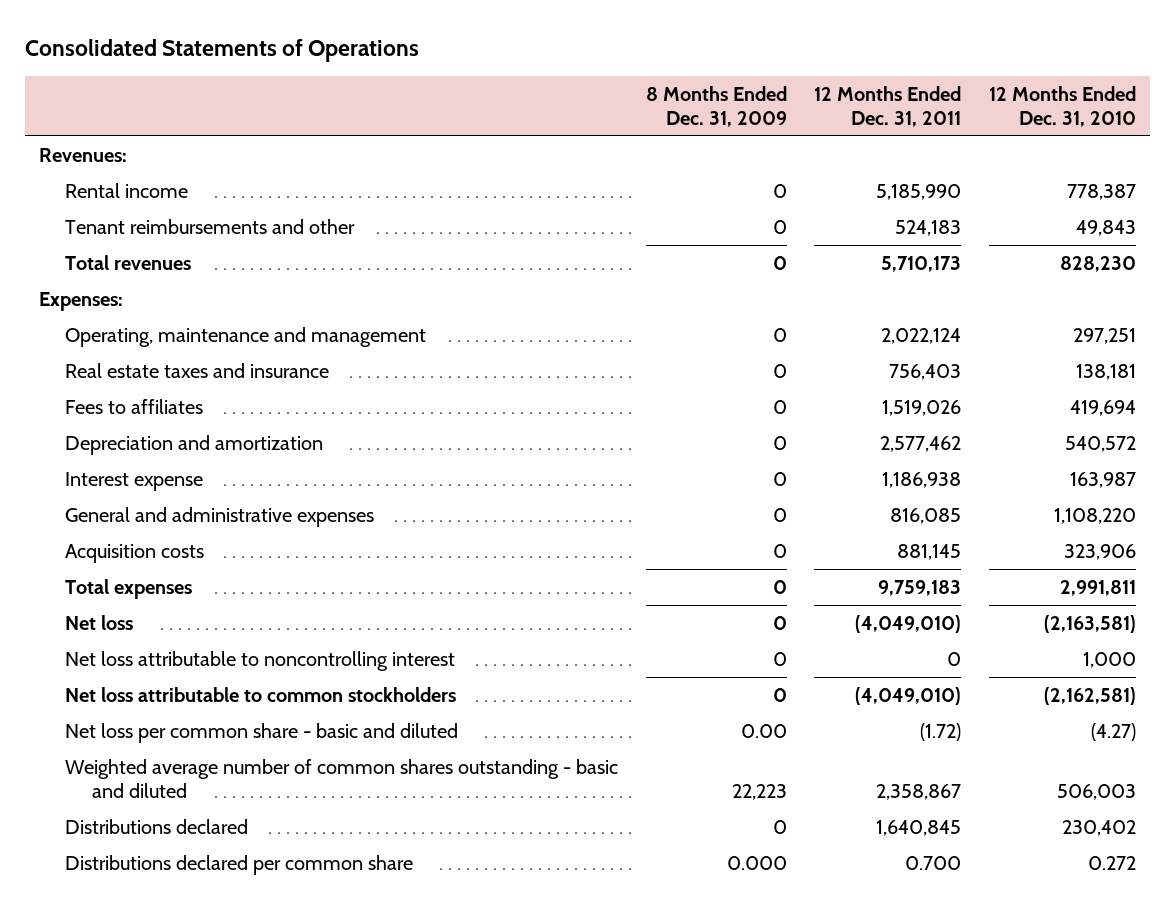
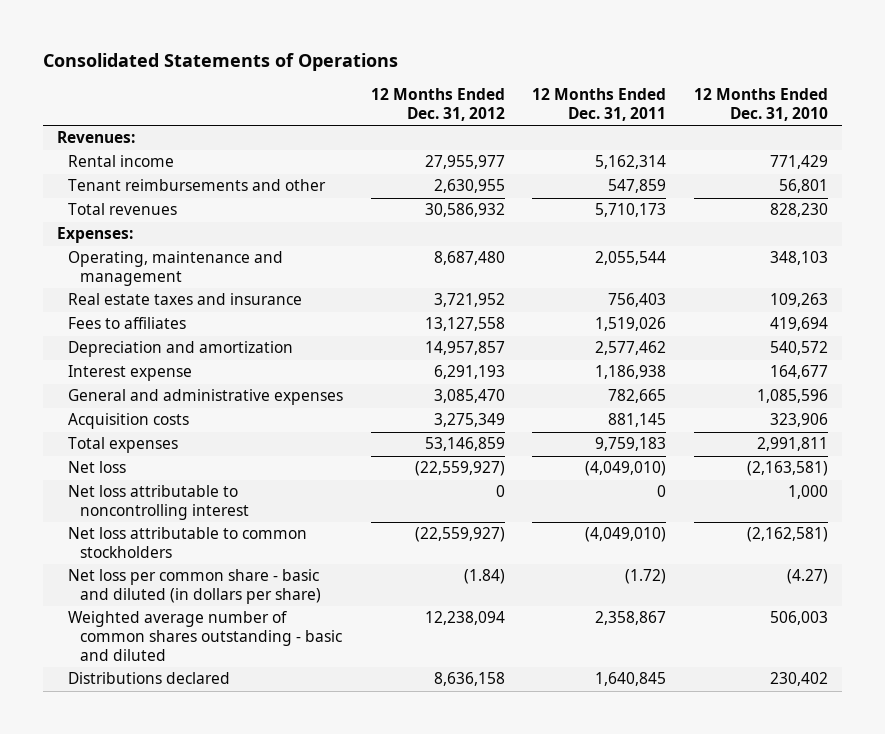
- | 8 Months Ended Dec. 31, 2009 | 12 Months Ended Dec. 31, 2011 | 12 Months Ended Dec. 31, 2010
+ | 12 Months Ended Dec. 31, 2012 | 12 Months Ended Dec. 31, 2011 | 12 Months Ended Dec. 31, 2010
- Rental income | 0 | 5,185,990 | 778,387
- Tenant reimbursements and other | 0 | 524,183 | 49,843
+ Rental income | 27,955,977 | 5,162,314 | 771,429
+ Tenant reimbursements and other | 2,630,955 | 547,859 | 56,801
- Operating, maintenance and management | 0 | 2,022,124 | 297,251
- Real estate taxes and insurance | 0 | 756,403 | 138,181
+ Operating, maintenance and management | 8,687,480 | 2,055,544 | 348,103
+ Real estate taxes and insurance | 3,721,952 | 756,403 | 109,263
- Interest expense | 0 | 1,186,938 | 163,987
- General and administrative expenses | 0 | 816,085 | 1,108,220
+ Interest expense | 6,291,193 | 1,186,938 | 164,677
+ General and administrative expenses | 3,085,470 | 782,665 | 1,085,596
- Net loss per common share - basic and diluted | 0.00 | (1.72) | (4.27)
+ Net loss per common share - basic and diluted (in dollars per share) | (1.84) | (1.72) | (4.27)
- Distributions declared per common share | 0.000 | 0.700 | 0.272

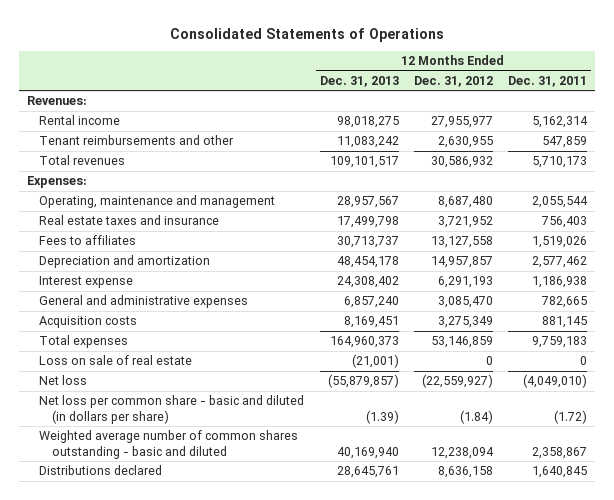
- | 12 Months Ended Dec. 31, 2012 | 12 Months Ended Dec. 31, 2011 | 12 Months Ended Dec. 31, 2010
+ | 12 Months Ended Dec. 31, 2013 | 12 Months Ended Dec. 31, 2012 | 12 Months Ended Dec. 31, 2011
+ Loss on sale of real estate | (21,001) | 0 | 0
- Net loss attributable to noncontrolling interest | 0 | 0 | 1,000
- Net loss attributable to common stockholders | (22,559,927) | (4,049,010) | (2,162,581)

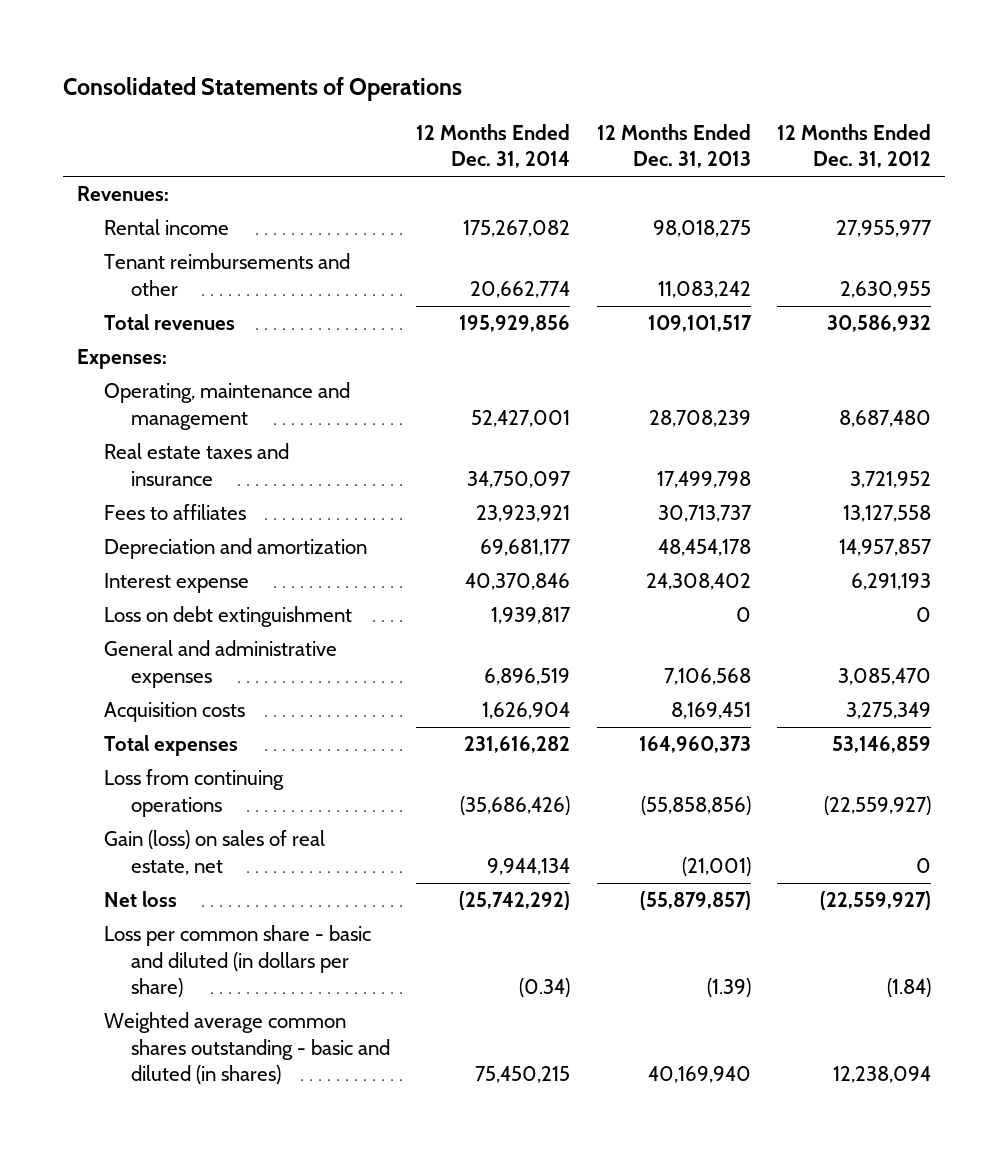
- | 12 Months Ended Dec. 31, 2013 | 12 Months Ended Dec. 31, 2012 | 12 Months Ended Dec. 31, 2011
+ | 12 Months Ended Dec. 31, 2014 | 12 Months Ended Dec. 31, 2013 | 12 Months Ended Dec. 31, 2012
- Operating, maintenance and management | 28,957,567 | 8,687,480 | 2,055,544
+ Operating, maintenance and management | 52,427,001 | 28,708,239 | 8,687,480
- General and administrative expenses | 6,857,240 | 3,085,470 | 782,665
+ Loss on debt extinguishment | 1,939,817 | 0 | 0
+ General and administrative expenses | 6,896,519 | 7,106,568 | 3,085,470
- Loss on sale of real estate | (21,001) | 0 | 0
+ Loss from continuing operations | (35,686,426) | (55,858,856) | (22,559,927)
+ Gain (loss) on sales of real estate, net | 9,944,134 | (21,001) | 0
- Net loss per common share - basic and diluted (in dollars per share) | (1.39) | (1.84) | (1.72)
- Weighted average number of common shares outstanding - basic and diluted | 40,169,940 | 12,238,094 | 2,358,867
- Distributions declared | 28,645,761 | 8,636,158 | 1,640,845
+ Loss per common share - basic and diluted (in dollars per share) | (0.34) | (1.39) | (1.84)
+ Weighted average common shares outstanding - basic and diluted (in shares) | 75,450,215 | 40,169,940 | 12,238,094

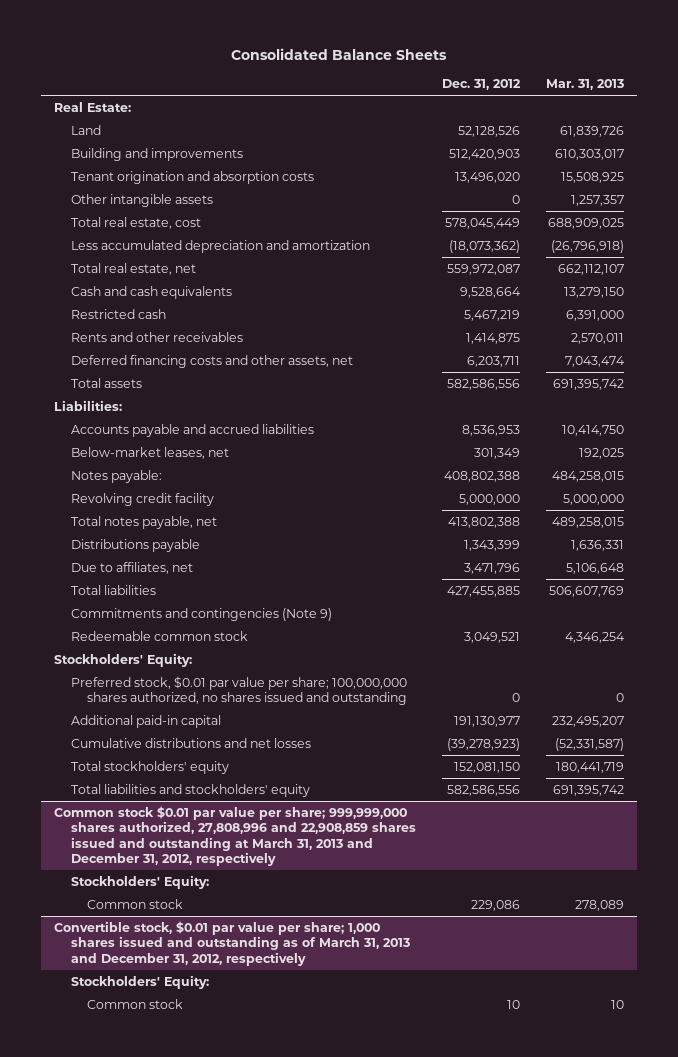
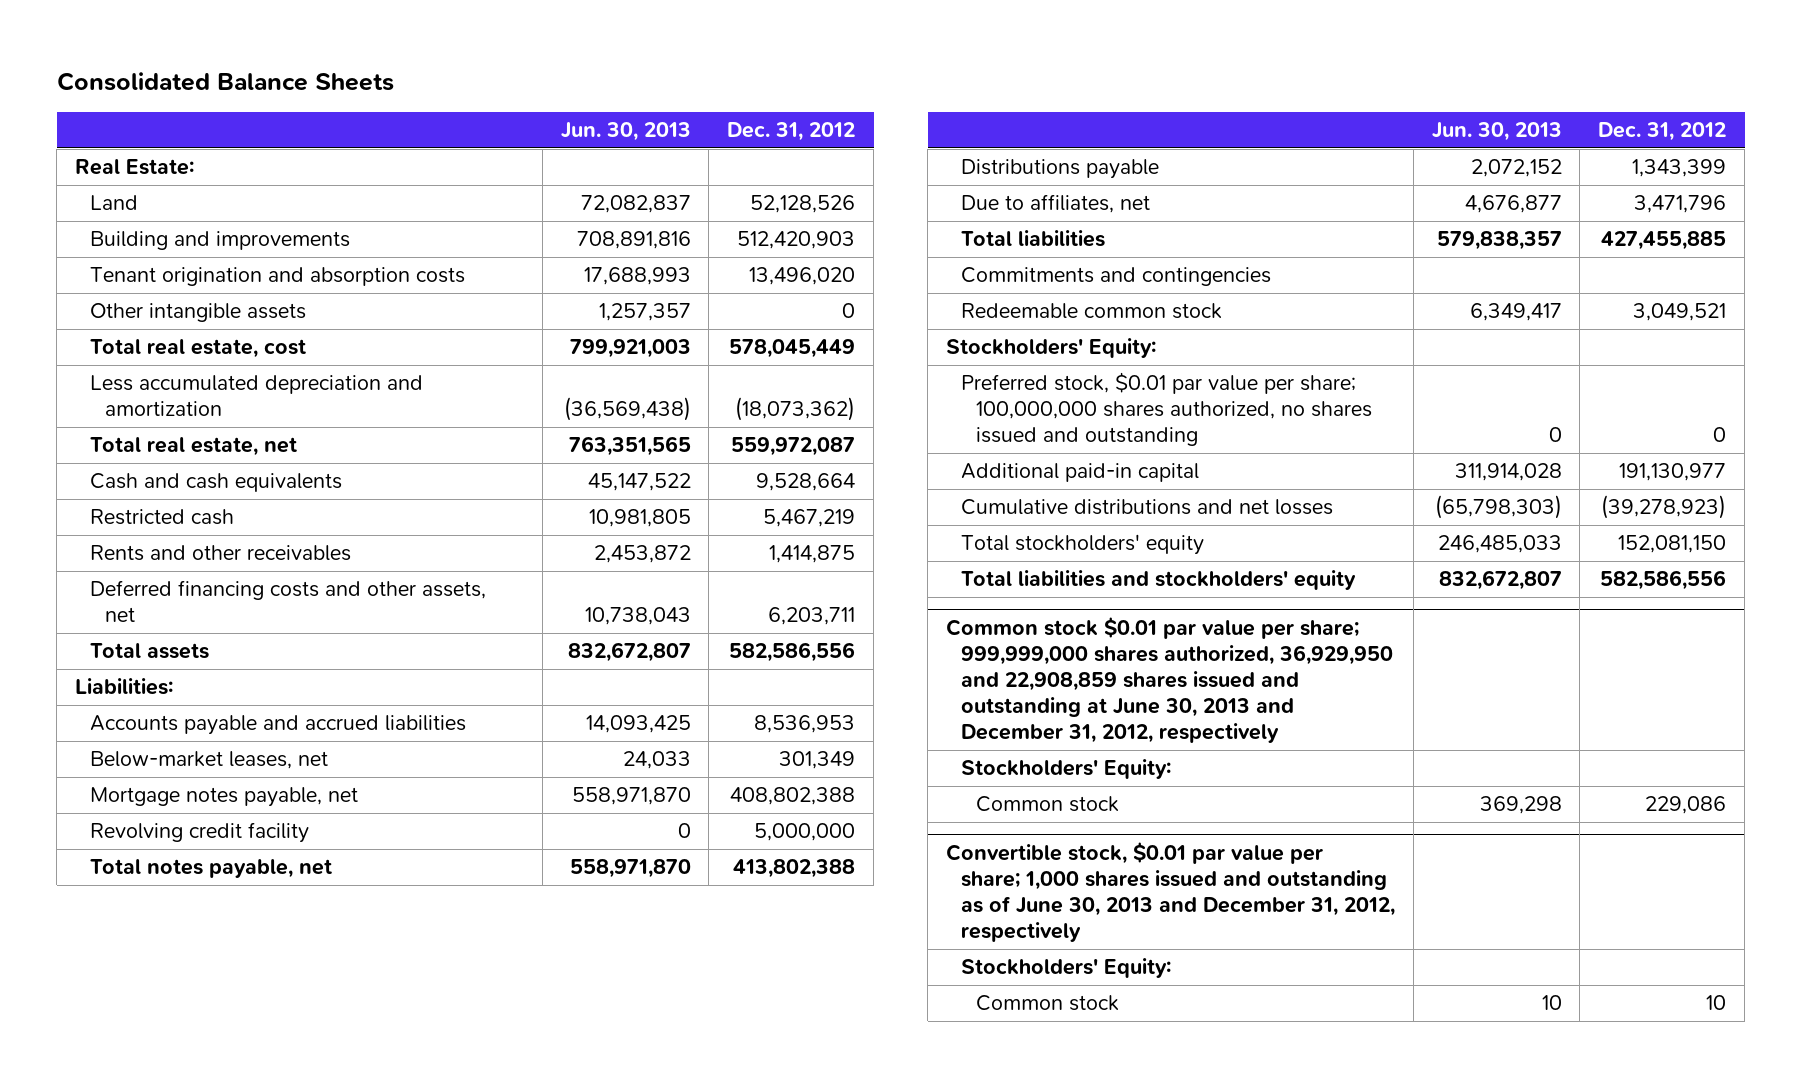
- | Dec. 31, 2012 | Mar. 31, 2013
+ | Jun. 30, 2013 | Dec. 31, 2012
- Notes payable: | 408,802,388 | 484,258,015
+ Mortgage notes payable, net | 558,971,870 | 408,802,388
- Commitments and contingencies (Note 9)
+ Commitments and contingencies
- Common stock $0.01 par value per share; 999,999,000 shares authorized, 27,808,996 and 22,908,859 shares issued and outstanding at March 31, 2013 and December 31, 2012, respectively
+ Common stock $0.01 par value per share; 999,999,000 shares authorized, 36,929,950 and 22,908,859 shares issued and outstanding at June 30, 2013 and December 31, 2012, respectively
- Convertible stock, $0.01 par value per share; 1,000 shares issued and outstanding as of March 31, 2013 and December 31, 2012, respectively
+ Convertible stock, $0.01 par value per share; 1,000 shares issued and outstanding as of June 30, 2013 and December 31, 2012, respectively

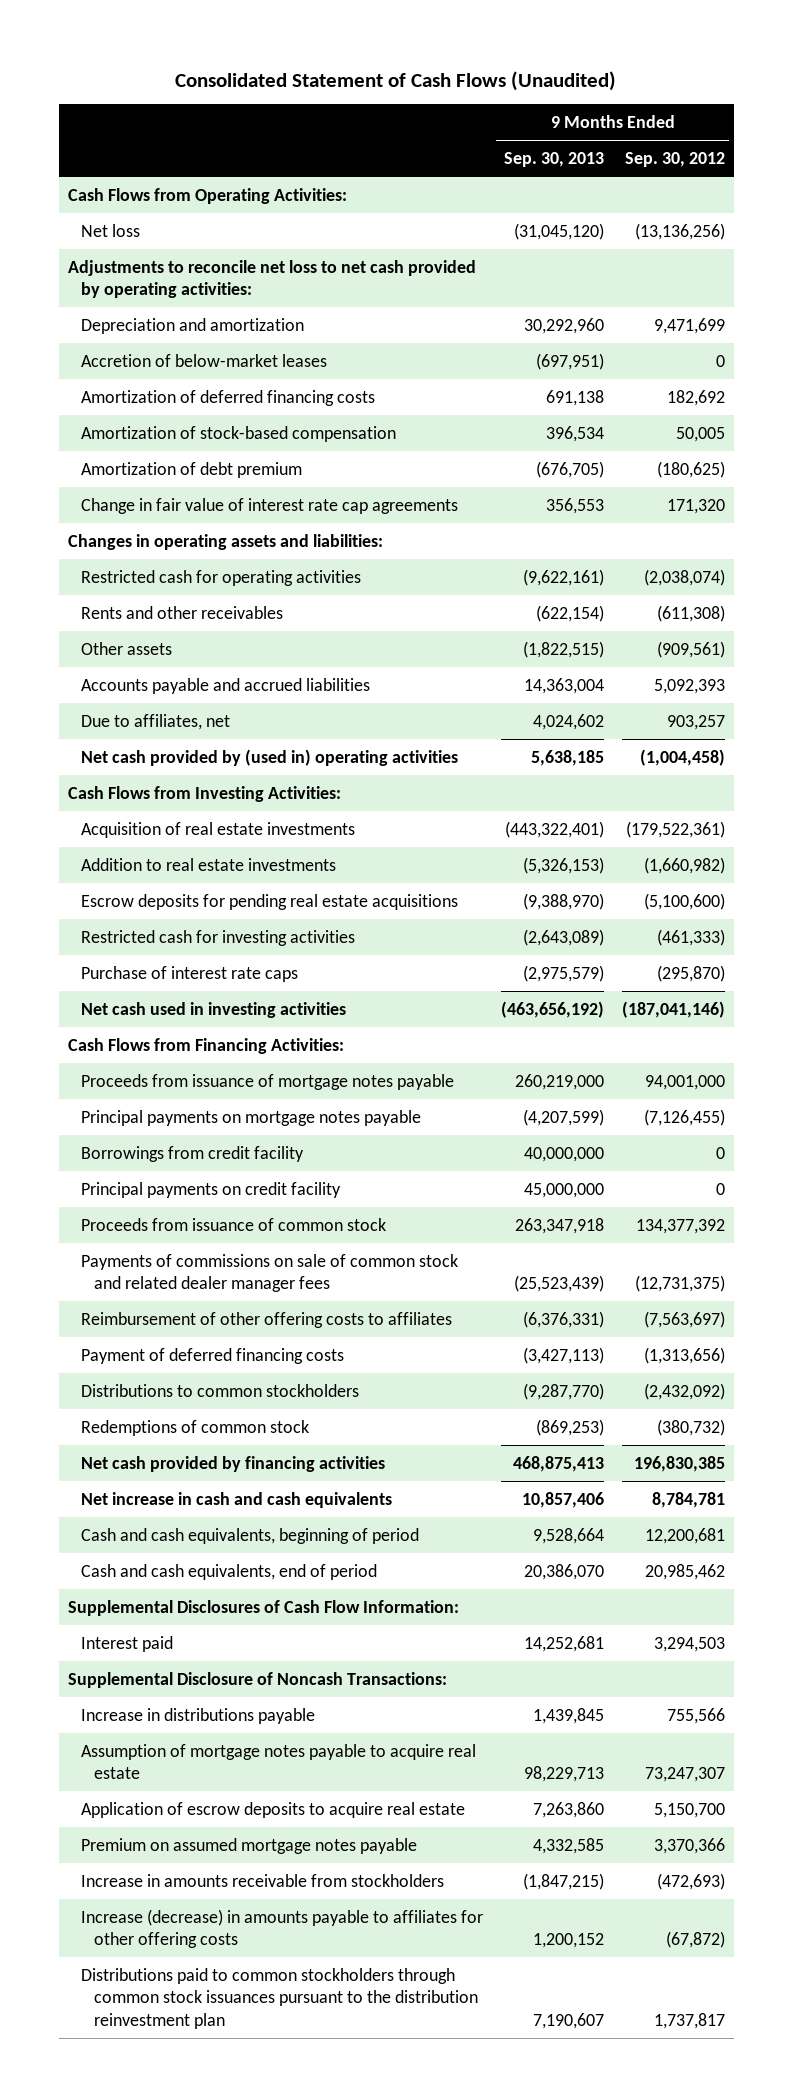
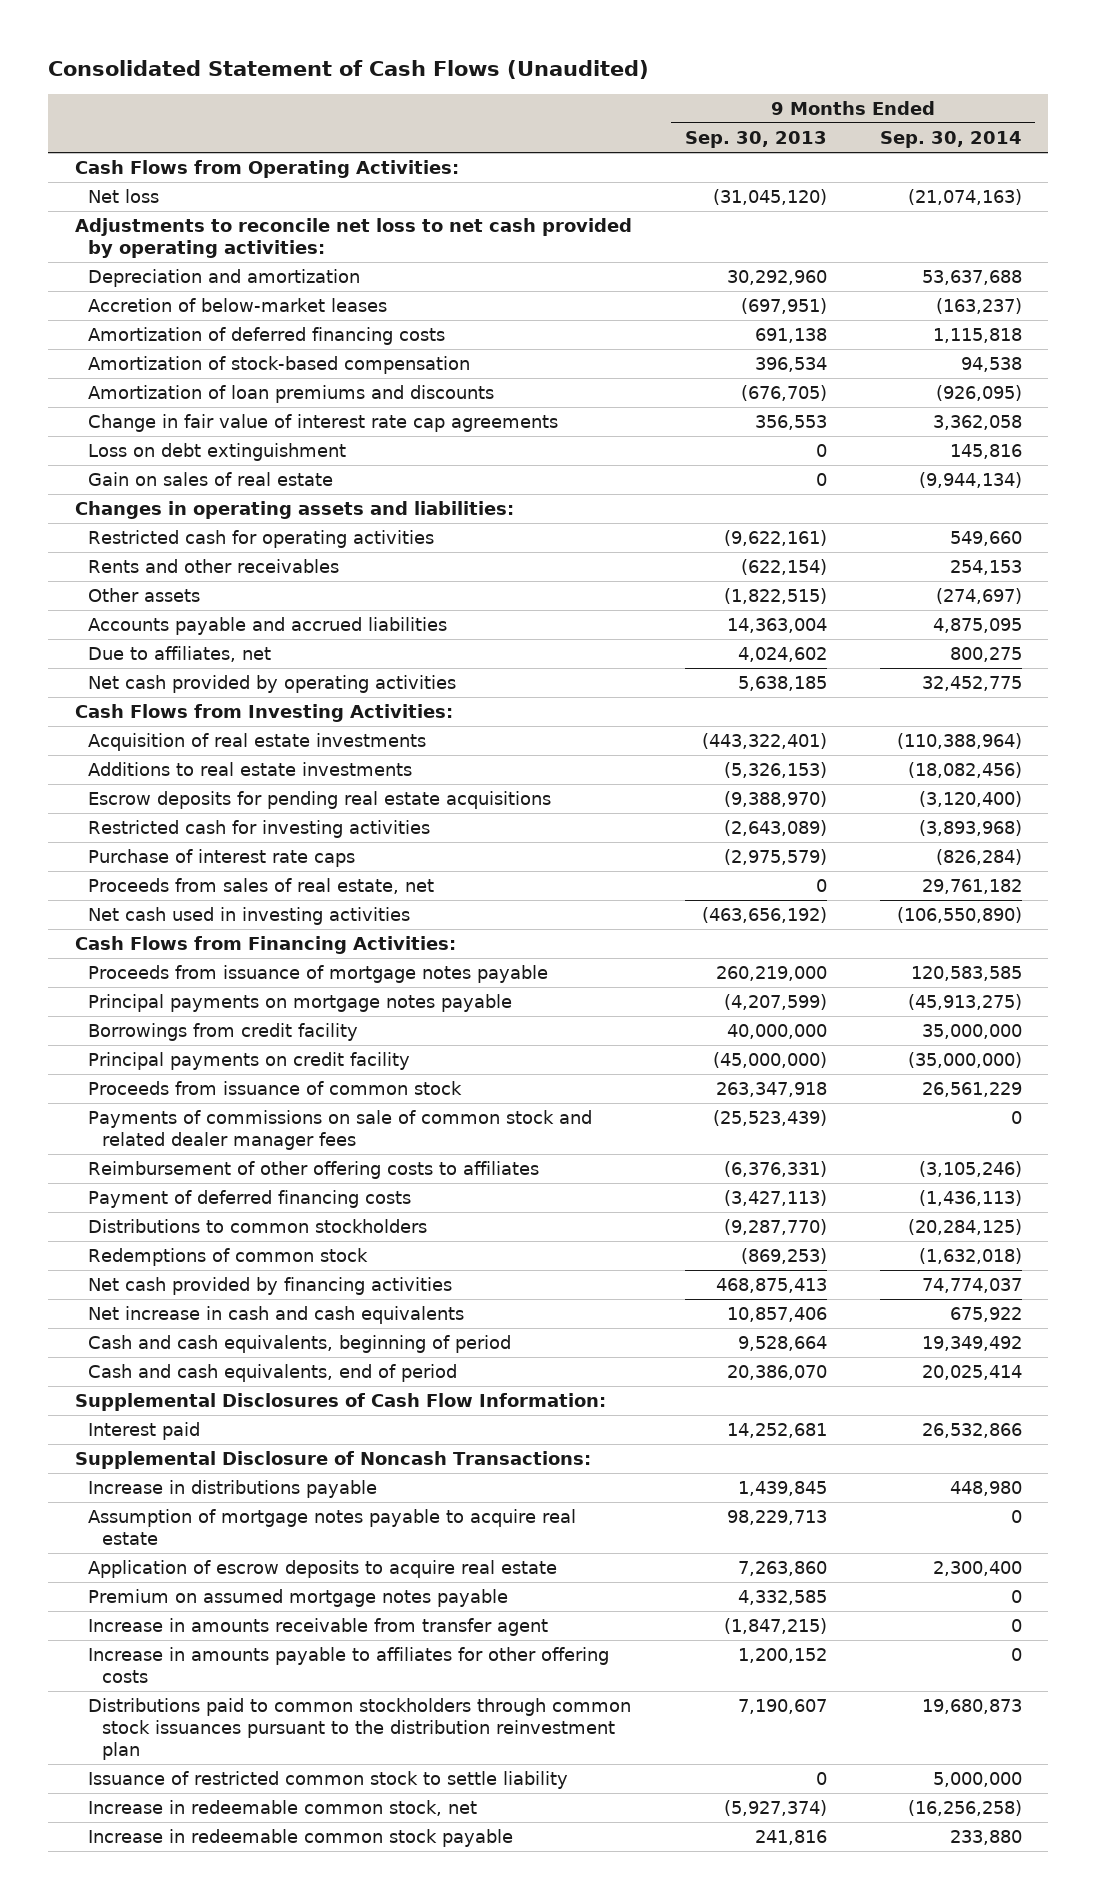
- | 9 Months Ended Sep. 30, 2013 | 9 Months Ended Sep. 30, 2012
+ | 9 Months Ended Sep. 30, 2013 | 9 Months Ended Sep. 30, 2014
- Amortization of debt premium | (676,705) | (180,625)
+ Amortization of loan premiums and discounts | (676,705) | (926,095)
+ Loss on debt extinguishment | 0 | 145,816
+ Gain on sales of real estate | 0 | (9,944,134)
- Net cash provided by (used in) operating activities | 5,638,185 | (1,004,458)
+ Net cash provided by operating activities | 5,638,185 | 32,452,775
- Addition to real estate investments | (5,326,153) | (1,660,982)
+ Additions to real estate investments | (5,326,153) | (18,082,456)
+ Proceeds from sales of real estate, net | 0 | 29,761,182
- Principal payments on credit facility | 45,000,000 | 0
+ Principal payments on credit facility | (45,000,000) | (35,000,000)
- Increase in amounts receivable from stockholders | (1,847,215) | (472,693)
- Increase (decrease) in amounts payable to affiliates for other offering costs | 1,200,152 | (67,872)
+ Increase in amounts receivable from transfer agent | (1,847,215) | 0
+ Increase in amounts payable to affiliates for other offering costs | 1,200,152 | 0
+ Issuance of restricted common stock to settle liability | 0 | 5,000,000
+ Increase in redeemable common stock, net | (5,927,374) | (16,256,258)
+ Increase in redeemable common stock payable | 241,816 | 233,880

